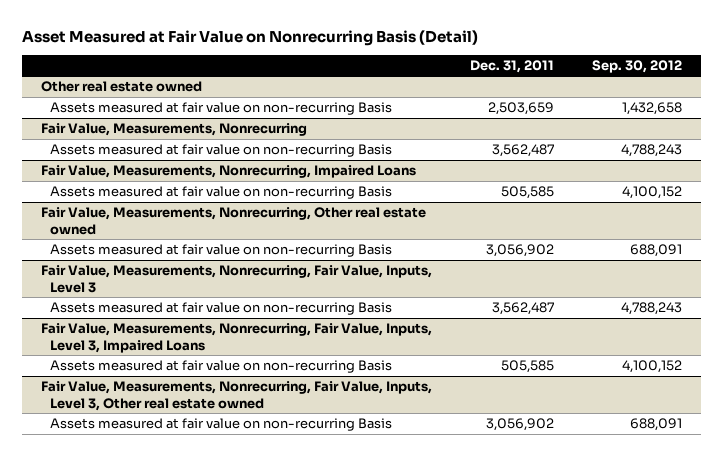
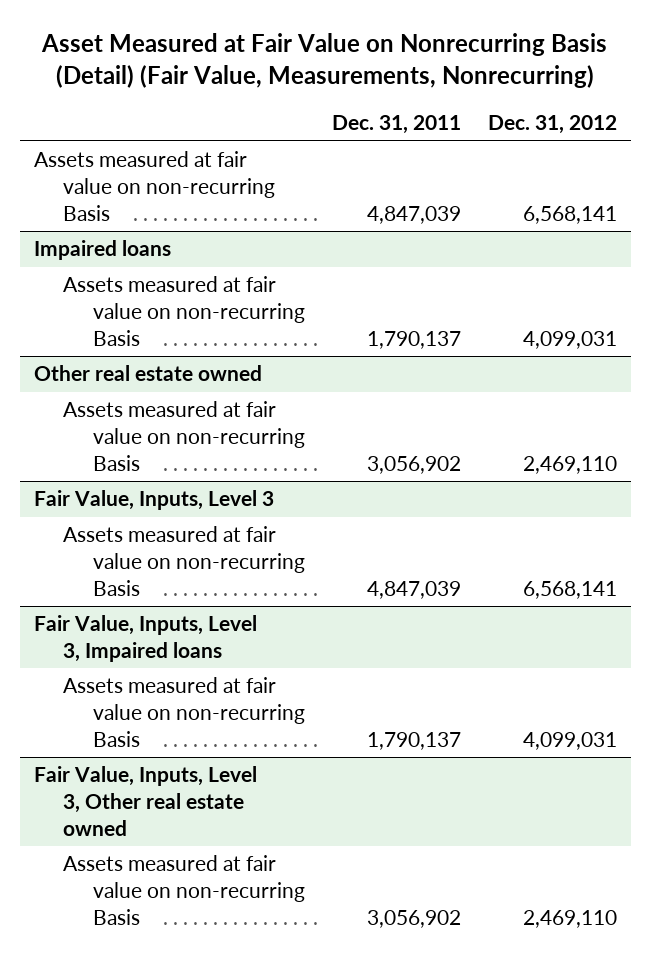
- Asset Measured at Fair Value on Nonrecurring Basis (Detail)
+ Asset Measured at Fair Value on Nonrecurring Basis (Detail) (Fair Value, Measurements, Nonrecurring)
- | Dec. 31, 2011 | Sep. 30, 2012
+ | Dec. 31, 2011 | Dec. 31, 2012
+ Assets measured at fair value on non-recurring Basis | 4,847,039 | 6,568,141
+ Impaired loans
+ Assets measured at fair value on non-recurring Basis | 1,790,137 | 4,099,031
@ Other real estate owned
- Assets measured at fair value on non-recurring Basis | 2,503,659 | 1,432,658
- Fair Value, Measurements, Nonrecurring
- Assets measured at fair value on non-recurring Basis | 3,562,487 | 4,788,243
- Fair Value, Measurements, Nonrecurring, Impaired Loans
- Assets measured at fair value on non-recurring Basis | 505,585 | 4,100,152
- Fair Value, Measurements, Nonrecurring, Other real estate owned
- Fair Value, Measurements, Nonrecurring, Fair Value, Inputs, Level 3
- Assets measured at fair value on non-recurring Basis | 3,562,487 | 4,788,243
- Fair Value, Measurements, Nonrecurring, Fair Value, Inputs, Level 3, Impaired Loans
- Assets measured at fair value on non-recurring Basis | 505,585 | 4,100,152
- Fair Value, Measurements, Nonrecurring, Fair Value, Inputs, Level 3, Other real estate owned
+ Fair Value, Inputs, Level 3
+ Assets measured at fair value on non-recurring Basis | 4,847,039 | 6,568,141
+ Fair Value, Inputs, Level 3, Impaired loans
+ Assets measured at fair value on non-recurring Basis | 1,790,137 | 4,099,031
+ Fair Value, Inputs, Level 3, Other real estate owned

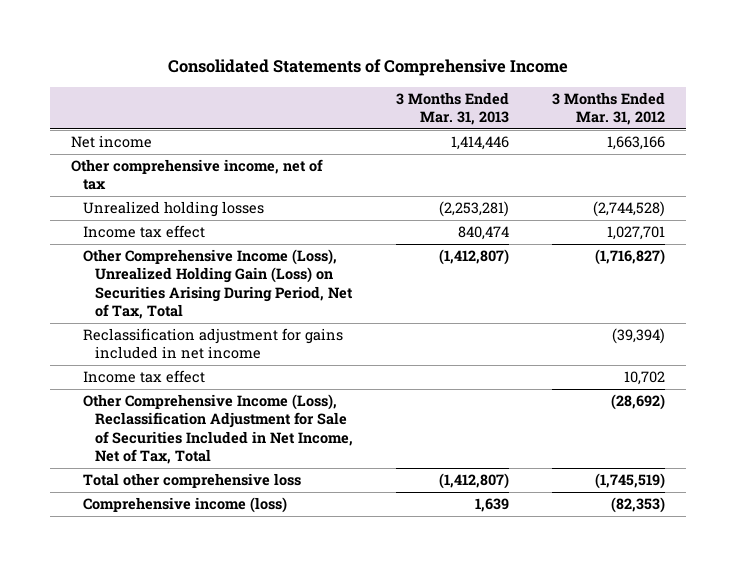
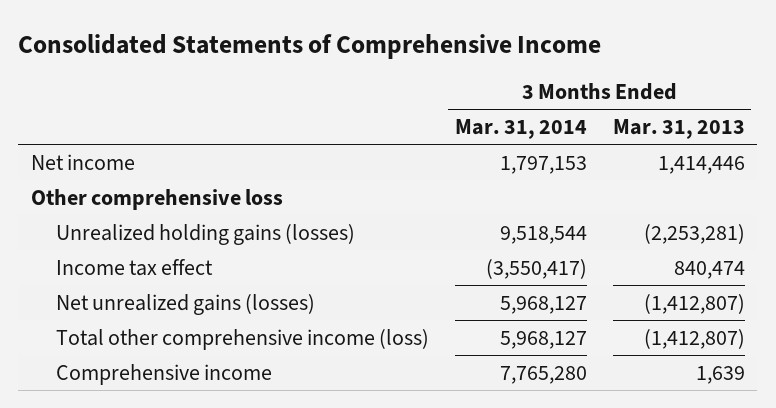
- | 3 Months Ended Mar. 31, 2013 | 3 Months Ended Mar. 31, 2012
+ | 3 Months Ended Mar. 31, 2014 | 3 Months Ended Mar. 31, 2013
- Other comprehensive income, net of tax
- Unrealized holding losses | (2,253,281) | (2,744,528)
+ Other comprehensive loss
+ Unrealized holding gains (losses) | 9,518,544 | (2,253,281)
- Other Comprehensive Income (Loss), Unrealized Holding Gain (Loss) on Securities Arising During Period, Net of Tax, Total | (1,412,807) | (1,716,827)
- Reclassification adjustment for gains included in net income | | (39,394)
- Income tax effect | | 10,702
- Other Comprehensive Income (Loss), Reclassification Adjustment for Sale of Securities Included in Net Income, Net of Tax, Total | | (28,692)
- Total other comprehensive loss | (1,412,807) | (1,745,519)
- Comprehensive income (loss) | 1,639 | (82,353)
+ Net unrealized gains (losses) | 5,968,127 | (1,412,807)
+ Total other comprehensive income (loss) | 5,968,127 | (1,412,807)
+ Comprehensive income | 7,765,280 | 1,639

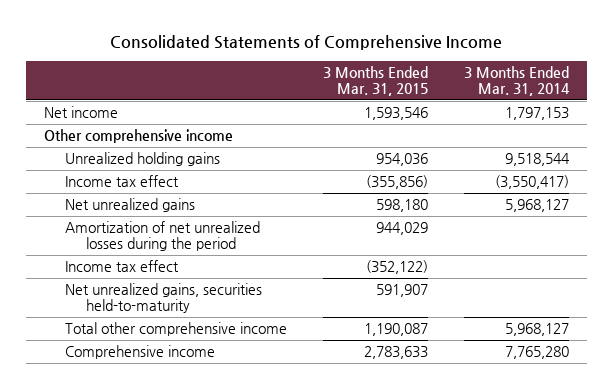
- | 3 Months Ended Mar. 31, 2014 | 3 Months Ended Mar. 31, 2013
+ | 3 Months Ended Mar. 31, 2015 | 3 Months Ended Mar. 31, 2014
- Other comprehensive loss
- Unrealized holding gains (losses) | 9,518,544 | (2,253,281)
+ Other comprehensive income
+ Unrealized holding gains | 954,036 | 9,518,544
- Net unrealized gains (losses) | 5,968,127 | (1,412,807)
- Total other comprehensive income (loss) | 5,968,127 | (1,412,807)
+ Net unrealized gains | 598,180 | 5,968,127
+ Amortization of net unrealized losses during the period | 944,029 |
+ Income tax effect | (352,122) |
+ Net unrealized gains, securities held-to-maturity | 591,907 |
+ Total other comprehensive income | 1,190,087 | 5,968,127

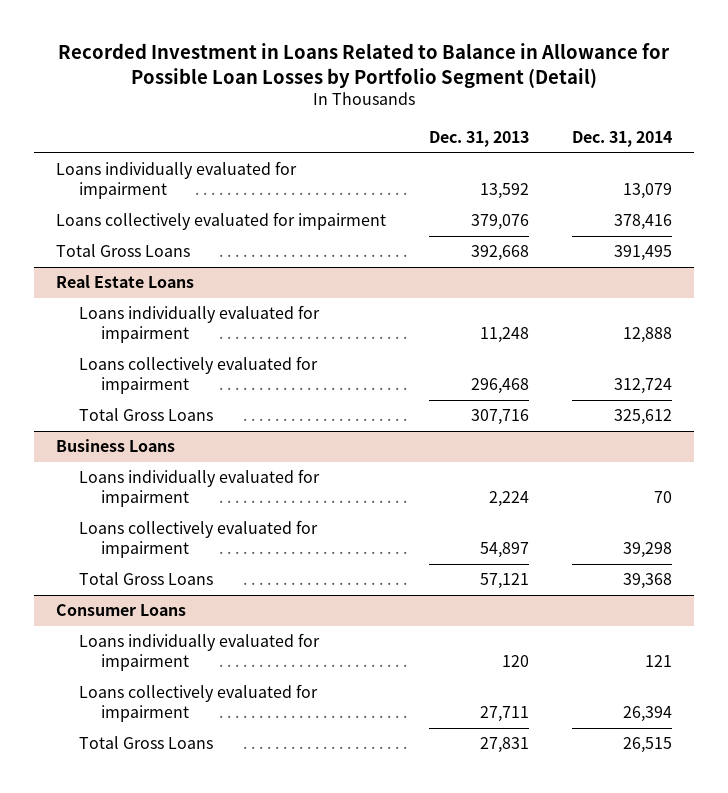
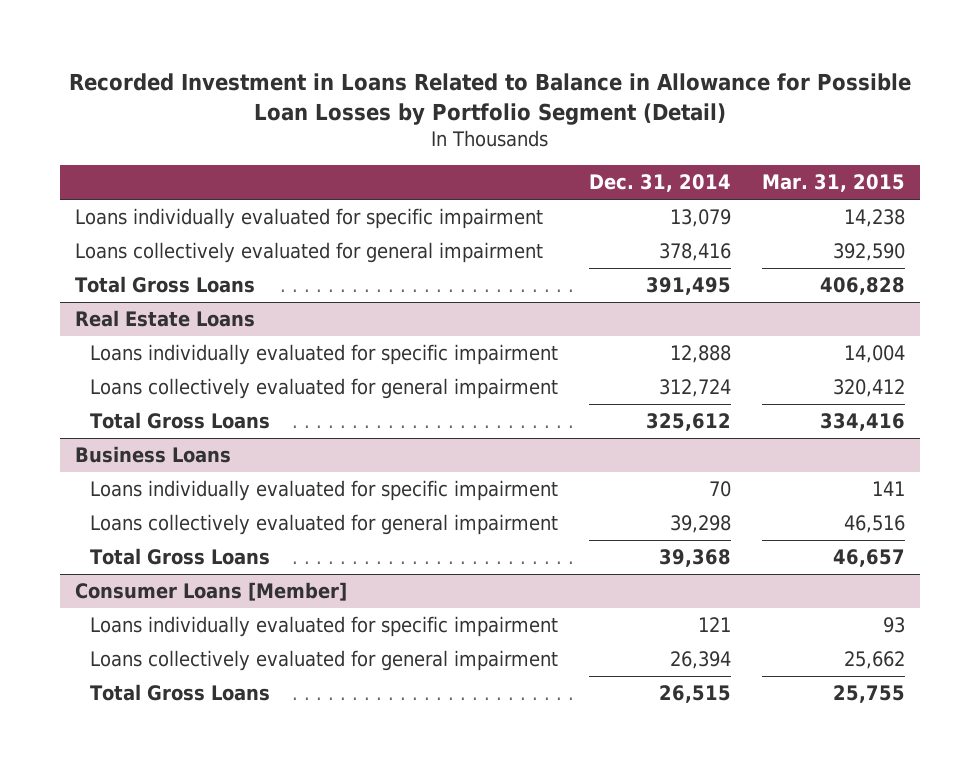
- | Dec. 31, 2013 | Dec. 31, 2014
+ | Dec. 31, 2014 | Mar. 31, 2015
- Loans individually evaluated for impairment | 13,592 | 13,079
- Loans collectively evaluated for impairment | 379,076 | 378,416
+ Loans individually evaluated for specific impairment | 13,079 | 14,238
+ Loans collectively evaluated for general impairment | 378,416 | 392,590
@ Real Estate Loans
- Loans individually evaluated for impairment | 11,248 | 12,888
- Loans collectively evaluated for impairment | 296,468 | 312,724
+ Loans individually evaluated for specific impairment | 12,888 | 14,004
+ Loans collectively evaluated for general impairment | 312,724 | 320,412
@ Business Loans
- Loans individually evaluated for impairment | 2,224 | 70
- Loans collectively evaluated for impairment | 54,897 | 39,298
+ Loans individually evaluated for specific impairment | 70 | 141
+ Loans collectively evaluated for general impairment | 39,298 | 46,516
- Consumer Loans
- Loans individually evaluated for impairment | 120 | 121
- Loans collectively evaluated for impairment | 27,711 | 26,394
+ Consumer Loans [Member]
+ Loans individually evaluated for specific impairment | 121 | 93
+ Loans collectively evaluated for general impairment | 26,394 | 25,662

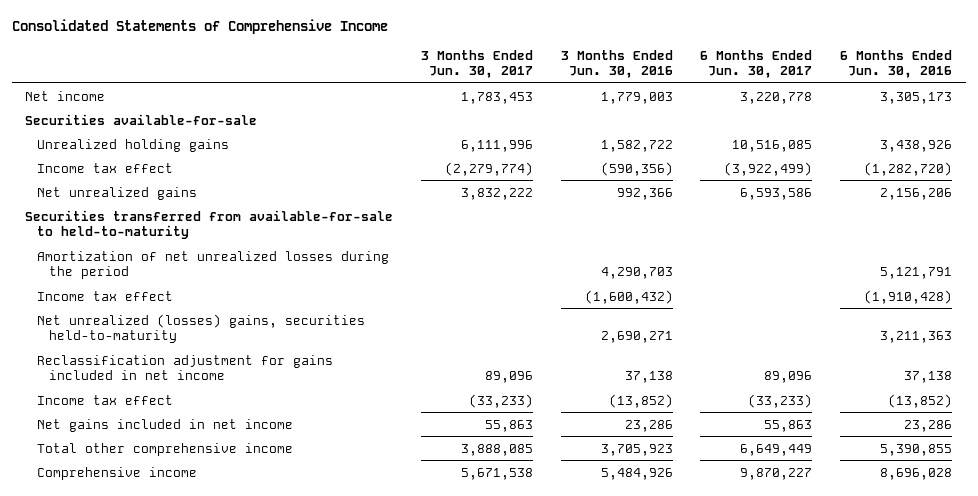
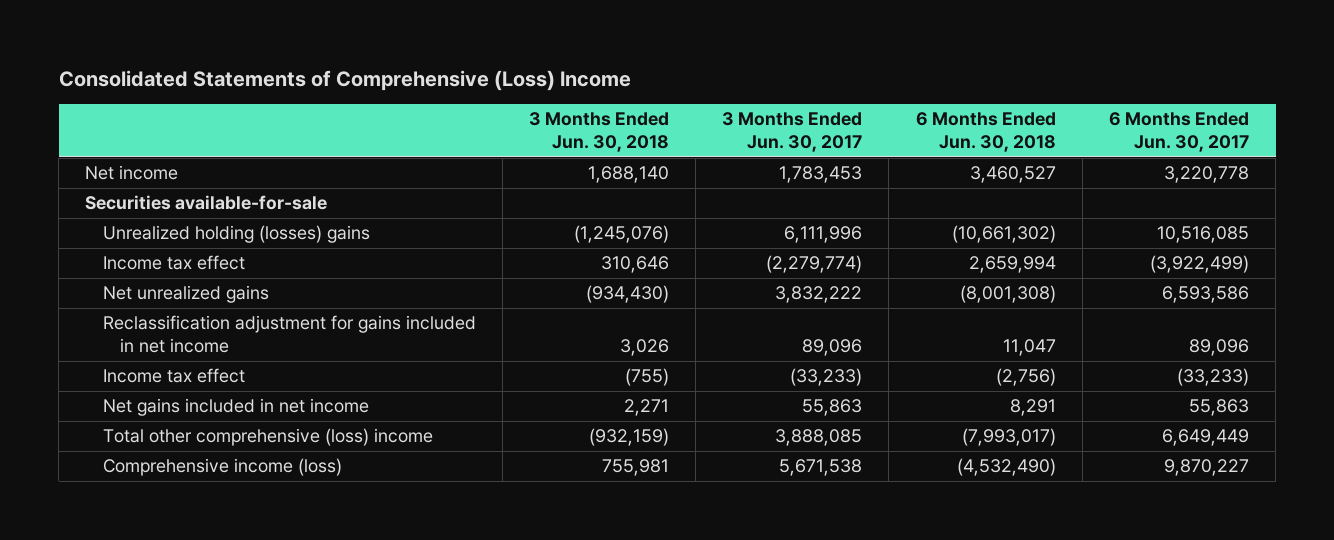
- Consolidated Statements of Comprehensive Income
+ Consolidated Statements of Comprehensive (Loss) Income
- | 3 Months Ended Jun. 30, 2017 | 3 Months Ended Jun. 30, 2016 | 6 Months Ended Jun. 30, 2017 | 6 Months Ended Jun. 30, 2016
+ | 3 Months Ended Jun. 30, 2018 | 3 Months Ended Jun. 30, 2017 | 6 Months Ended Jun. 30, 2018 | 6 Months Ended Jun. 30, 2017
- Unrealized holding gains | 6,111,996 | 1,582,722 | 10,516,085 | 3,438,926
+ Unrealized holding (losses) gains | (1,245,076) | 6,111,996 | (10,661,302) | 10,516,085
- Securities transferred from available-for-sale to held-to-maturity
- Amortization of net unrealized losses during the period | | 4,290,703 | | 5,121,791
- Income tax effect | | (1,600,432) | | (1,910,428)
- Net unrealized (losses) gains, securities held-to-maturity | | 2,690,271 | | 3,211,363
- Total other comprehensive income | 3,888,085 | 3,705,923 | 6,649,449 | 5,390,855
- Comprehensive income | 5,671,538 | 5,484,926 | 9,870,227 | 8,696,028
+ Total other comprehensive (loss) income | (932,159) | 3,888,085 | (7,993,017) | 6,649,449
+ Comprehensive income (loss) | 755,981 | 5,671,538 | (4,532,490) | 9,870,227

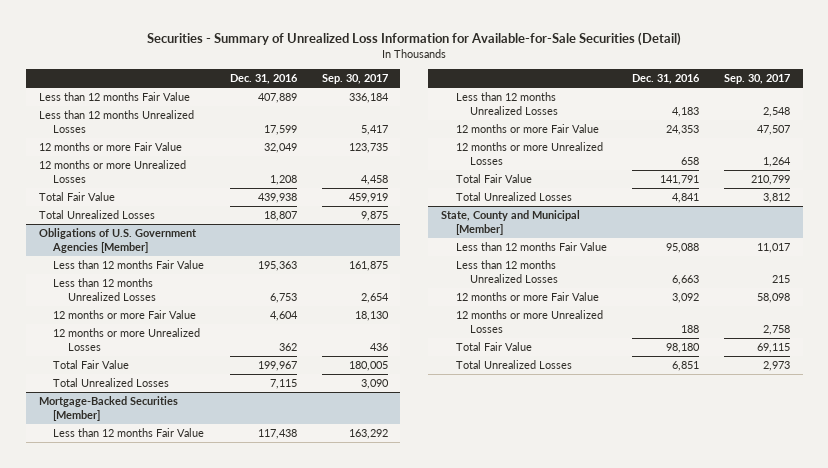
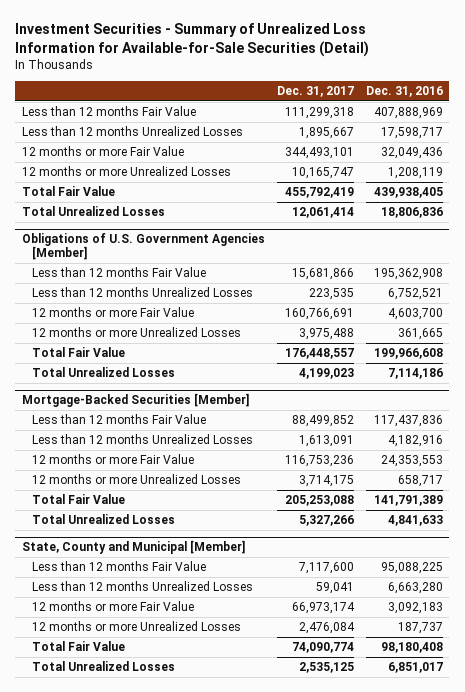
- Securities - Summary of Unrealized Loss Information for Available-for-Sale Securities (Detail)
+ Investment Securities - Summary of Unrealized Loss Information for Available-for-Sale Securities (Detail)
- | Dec. 31, 2016 | Sep. 30, 2017
+ | Dec. 31, 2017 | Dec. 31, 2016
- Less than 12 months Fair Value | 407,889 | 336,184
- Less than 12 months Unrealized Losses | 17,599 | 5,417
- 12 months or more Fair Value | 32,049 | 123,735
- 12 months or more Unrealized Losses | 1,208 | 4,458
- Total Fair Value | 439,938 | 459,919
- Total Unrealized Losses | 18,807 | 9,875
+ Less than 12 months Fair Value | 111,299,318 | 407,888,969
+ Less than 12 months Unrealized Losses | 1,895,667 | 17,598,717
+ 12 months or more Fair Value | 344,493,101 | 32,049,436
+ 12 months or more Unrealized Losses | 10,165,747 | 1,208,119
+ Total Fair Value | 455,792,419 | 439,938,405
+ Total Unrealized Losses | 12,061,414 | 18,806,836
@ Obligations of U.S. Government Agencies [Member]
- Less than 12 months Fair Value | 195,363 | 161,875
- Less than 12 months Unrealized Losses | 6,753 | 2,654
- 12 months or more Fair Value | 4,604 | 18,130
- 12 months or more Unrealized Losses | 362 | 436
- Total Fair Value | 199,967 | 180,005
- Total Unrealized Losses | 7,115 | 3,090
+ Less than 12 months Fair Value | 15,681,866 | 195,362,908
+ Less than 12 months Unrealized Losses | 223,535 | 6,752,521
+ 12 months or more Fair Value | 160,766,691 | 4,603,700
+ 12 months or more Unrealized Losses | 3,975,488 | 361,665
+ Total Fair Value | 176,448,557 | 199,966,608
+ Total Unrealized Losses | 4,199,023 | 7,114,186
@ Mortgage-Backed Securities [Member]
- Less than 12 months Fair Value | 117,438 | 163,292
- Less than 12 months Unrealized Losses | 4,183 | 2,548
- 12 months or more Fair Value | 24,353 | 47,507
- 12 months or more Unrealized Losses | 658 | 1,264
- Total Fair Value | 141,791 | 210,799
- Total Unrealized Losses | 4,841 | 3,812
+ Less than 12 months Fair Value | 88,499,852 | 117,437,836
+ Less than 12 months Unrealized Losses | 1,613,091 | 4,182,916
+ 12 months or more Fair Value | 116,753,236 | 24,353,553
+ 12 months or more Unrealized Losses | 3,714,175 | 658,717
+ Total Fair Value | 205,253,088 | 141,791,389
+ Total Unrealized Losses | 5,327,266 | 4,841,633
@ State, County and Municipal [Member]
- Less than 12 months Fair Value | 95,088 | 11,017
- Less than 12 months Unrealized Losses | 6,663 | 215
- 12 months or more Fair Value | 3,092 | 58,098
- 12 months or more Unrealized Losses | 188 | 2,758
- Total Fair Value | 98,180 | 69,115
- Total Unrealized Losses | 6,851 | 2,973
+ Less than 12 months Fair Value | 7,117,600 | 95,088,225
+ Less than 12 months Unrealized Losses | 59,041 | 6,663,280
+ 12 months or more Fair Value | 66,973,174 | 3,092,183
+ 12 months or more Unrealized Losses | 2,476,084 | 187,737
+ Total Fair Value | 74,090,774 | 98,180,408
+ Total Unrealized Losses | 2,535,125 | 6,851,017

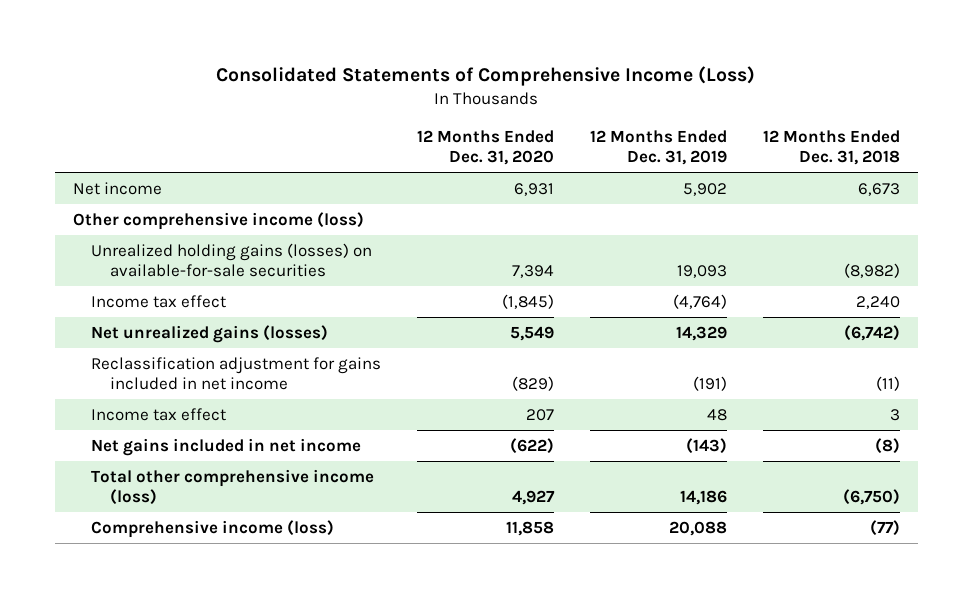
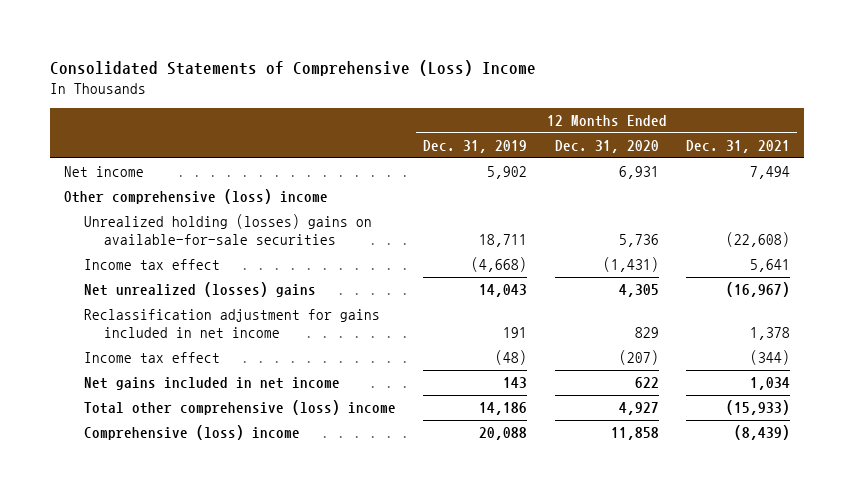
- Consolidated Statements of Comprehensive Income (Loss)
+ Consolidated Statements of Comprehensive (Loss) Income
- | 12 Months Ended Dec. 31, 2020 | 12 Months Ended Dec. 31, 2019 | 12 Months Ended Dec. 31, 2018
+ | 12 Months Ended Dec. 31, 2019 | 12 Months Ended Dec. 31, 2020 | 12 Months Ended Dec. 31, 2021
- Other comprehensive income (loss)
- Unrealized holding gains (losses) on available-for-sale securities | 7,394 | 19,093 | (8,982)
- Income tax effect | (1,845) | (4,764) | 2,240
- Net unrealized gains (losses) | 5,549 | 14,329 | (6,742)
- Reclassification adjustment for gains included in net income | (829) | (191) | (11)
- Income tax effect | 207 | 48 | 3
- Net gains included in net income | (622) | (143) | (8)
- Total other comprehensive income (loss) | 4,927 | 14,186 | (6,750)
- Comprehensive income (loss) | 11,858 | 20,088 | (77)
+ Other comprehensive (loss) income
+ Unrealized holding (losses) gains on available-for-sale securities | 18,711 | 5,736 | (22,608)
+ Income tax effect | (4,668) | (1,431) | 5,641
+ Net unrealized (losses) gains | 14,043 | 4,305 | (16,967)
+ Reclassification adjustment for gains included in net income | 191 | 829 | 1,378
+ Income tax effect | (48) | (207) | (344)
+ Net gains included in net income | 143 | 622 | 1,034
+ Total other comprehensive (loss) income | 14,186 | 4,927 | (15,933)
+ Comprehensive (loss) income | 20,088 | 11,858 | (8,439)

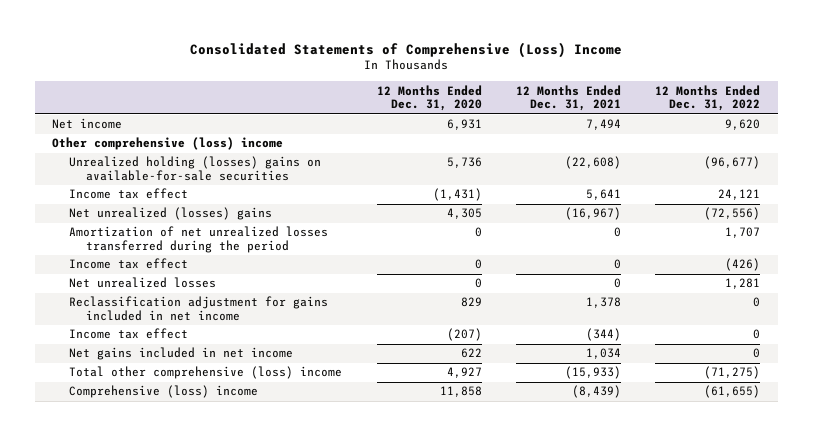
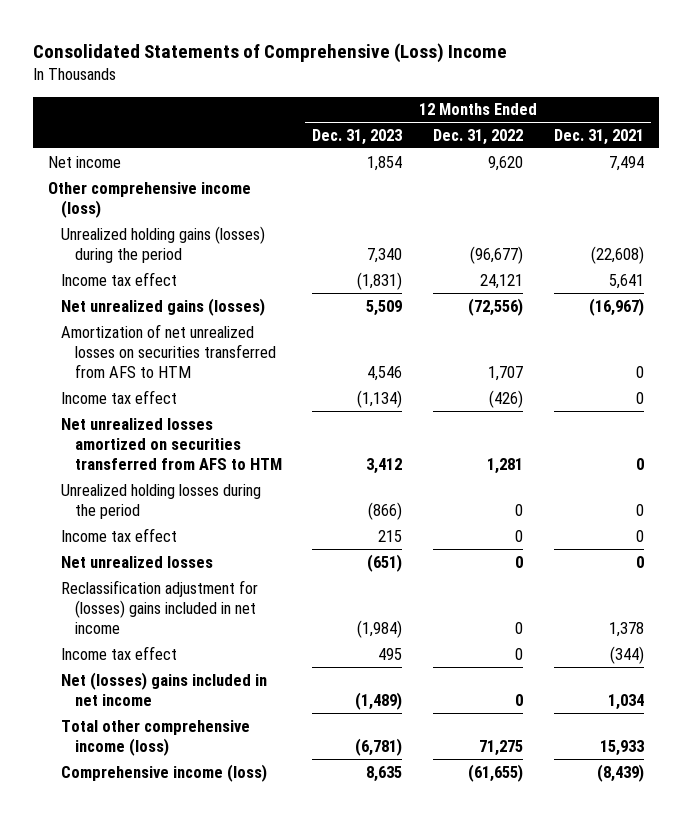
- | 12 Months Ended Dec. 31, 2020 | 12 Months Ended Dec. 31, 2021 | 12 Months Ended Dec. 31, 2022
+ | 12 Months Ended Dec. 31, 2023 | 12 Months Ended Dec. 31, 2022 | 12 Months Ended Dec. 31, 2021
- Other comprehensive (loss) income
- Unrealized holding (losses) gains on available-for-sale securities | 5,736 | (22,608) | (96,677)
+ Other comprehensive income (loss)
+ Unrealized holding gains (losses) during the period | 7,340 | (96,677) | (22,608)
- Net unrealized (losses) gains | 4,305 | (16,967) | (72,556)
- Amortization of net unrealized losses transferred during the period | 0 | 0 | 1,707
+ Net unrealized gains (losses) | 5,509 | (72,556) | (16,967)
+ Amortization of net unrealized losses on securities transferred from AFS to HTM | 4,546 | 1,707 | 0
- Net unrealized losses | 0 | 0 | 1,281
- Reclassification adjustment for gains included in net income | 829 | 1,378 | 0
+ Net unrealized losses amortized on securities transferred from AFS to HTM | 3,412 | 1,281 | 0
+ Unrealized holding losses during the period | (866) | 0 | 0
+ Income tax effect | 215 | 0 | 0
+ Net unrealized losses | (651) | 0 | 0
+ Reclassification adjustment for (losses) gains included in net income | (1,984) | 0 | 1,378
- Net gains included in net income | 622 | 1,034 | 0
- Total other comprehensive (loss) income | 4,927 | (15,933) | (71,275)
- Comprehensive (loss) income | 11,858 | (8,439) | (61,655)
+ Net (losses) gains included in net income | (1,489) | 0 | 1,034
+ Total other comprehensive income (loss) | (6,781) | 71,275 | 15,933
+ Comprehensive income (loss) | 8,635 | (61,655) | (8,439)

